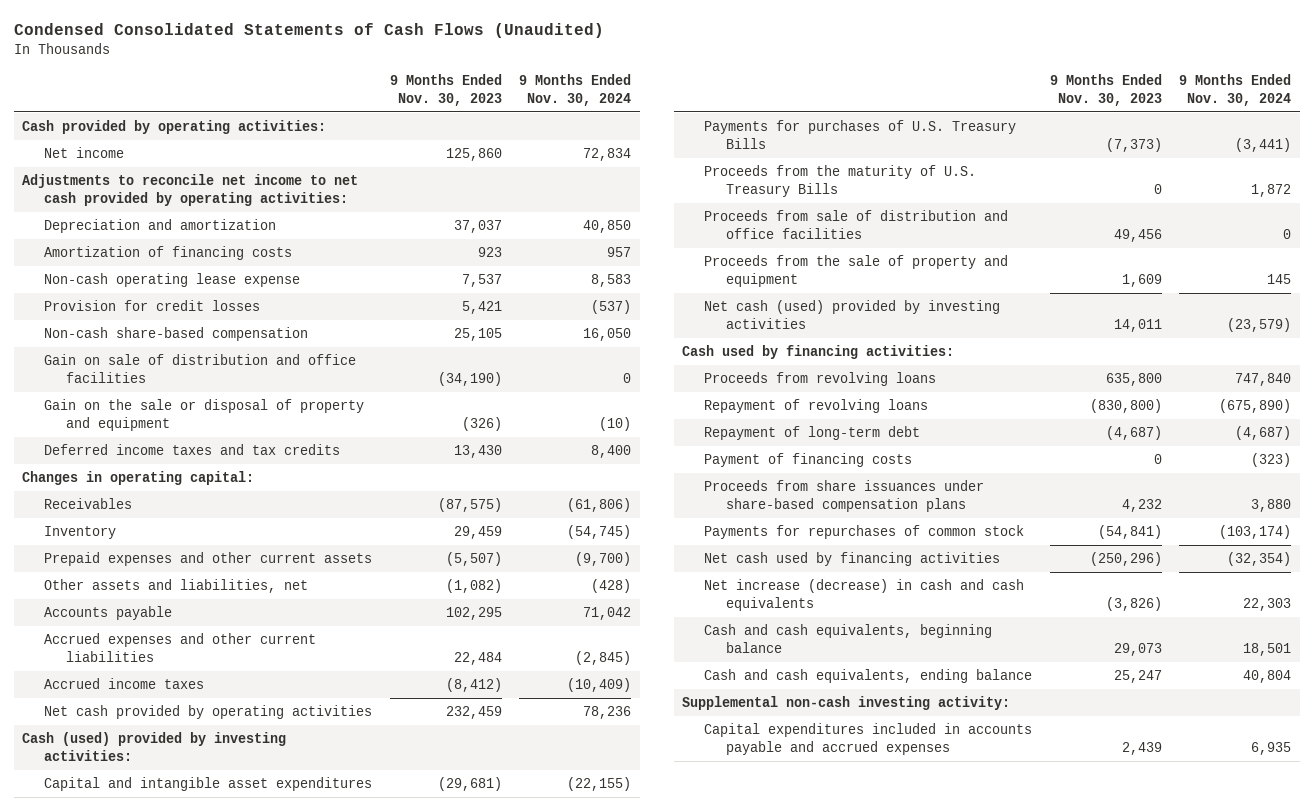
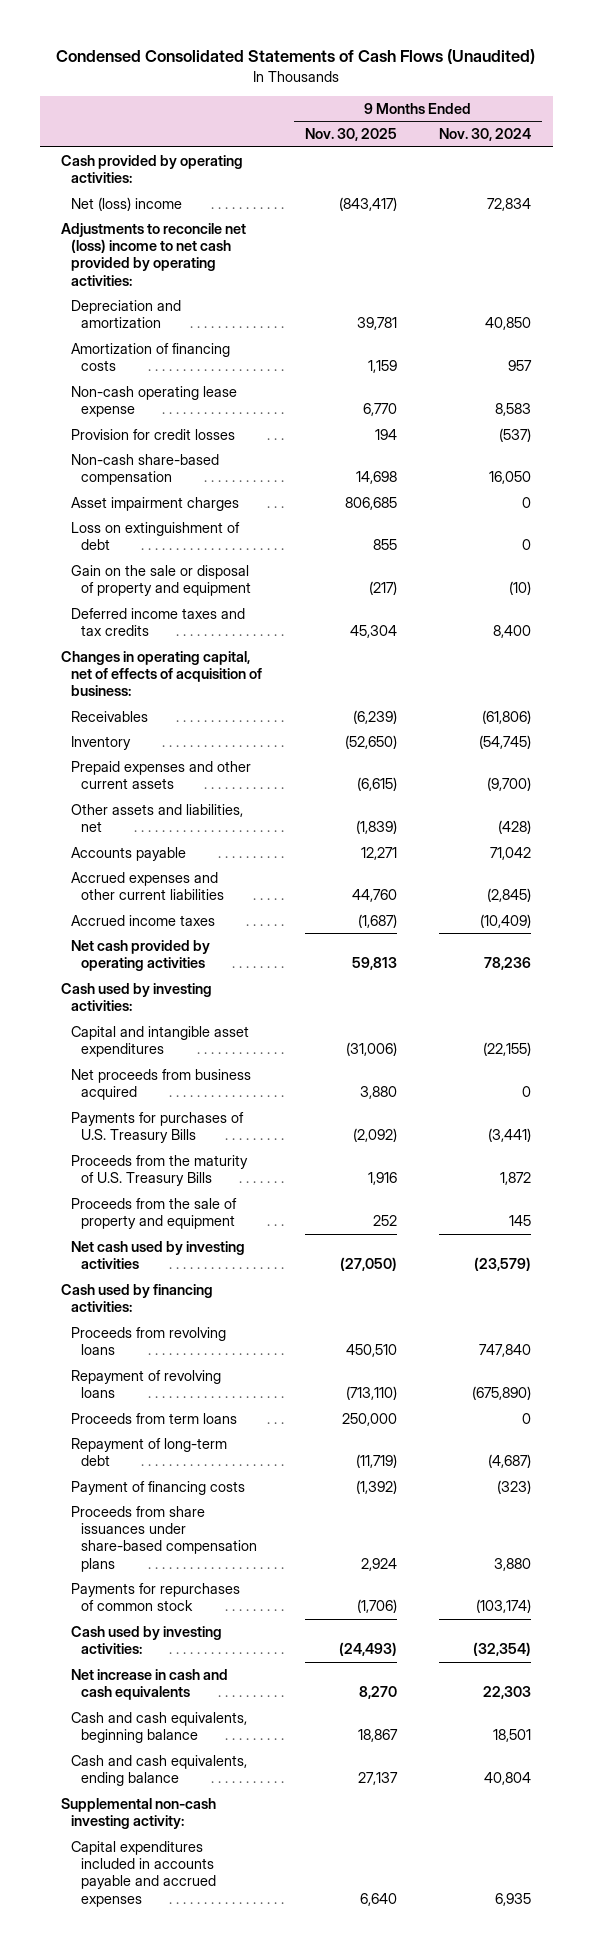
- | 9 Months Ended Nov. 30, 2023 | 9 Months Ended Nov. 30, 2024
+ | 9 Months Ended Nov. 30, 2025 | 9 Months Ended Nov. 30, 2024
- Net income | 125,860 | 72,834
- Adjustments to reconcile net income to net cash provided by operating activities:
+ Net (loss) income | (843,417) | 72,834
+ Adjustments to reconcile net (loss) income to net cash provided by operating activities:
- Gain on sale of distribution and office facilities | (34,190) | 0
+ Asset impairment charges | 806,685 | 0
+ Loss on extinguishment of debt | 855 | 0
- Changes in operating capital:
+ Changes in operating capital, net of effects of acquisition of business:
- Cash (used) provided by investing activities:
+ Cash used by investing activities:
+ Net proceeds from business acquired | 3,880 | 0
- Proceeds from sale of distribution and office facilities | 49,456 | 0
- Net cash (used) provided by investing activities | 14,011 | (23,579)
+ Net cash used by investing activities | (27,050) | (23,579)
+ Proceeds from term loans | 250,000 | 0
- Net cash used by financing activities | (250,296) | (32,354)
- Net increase (decrease) in cash and cash equivalents | (3,826) | 22,303
+ Cash used by investing activities: | (24,493) | (32,354)
+ Net increase in cash and cash equivalents | 8,270 | 22,303

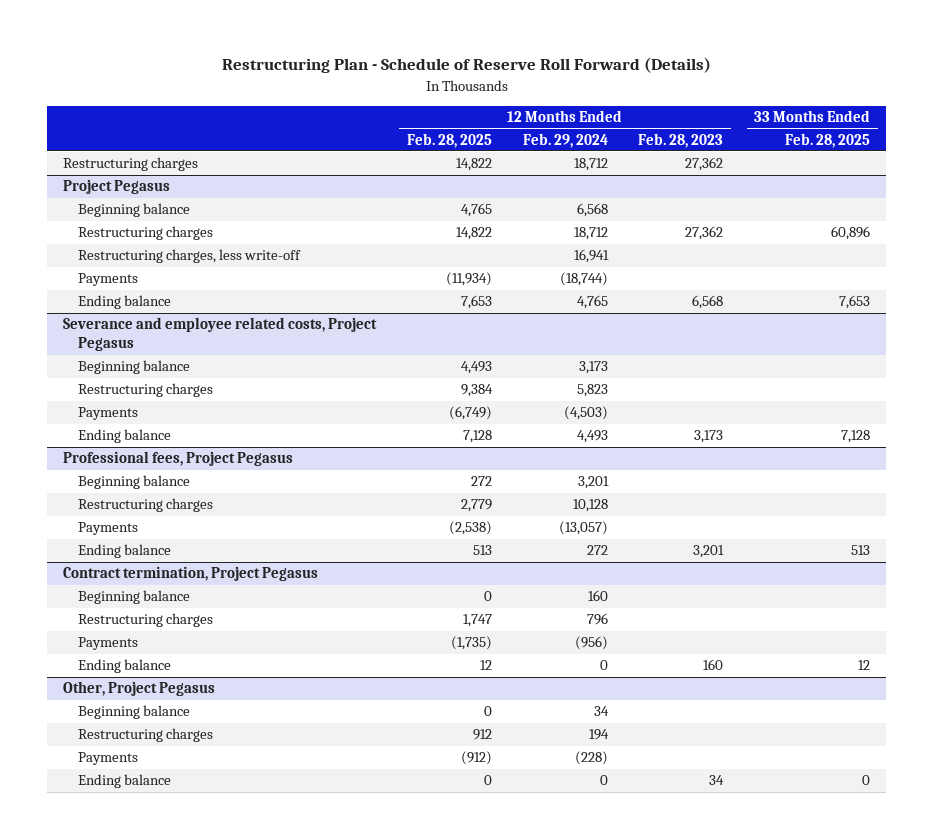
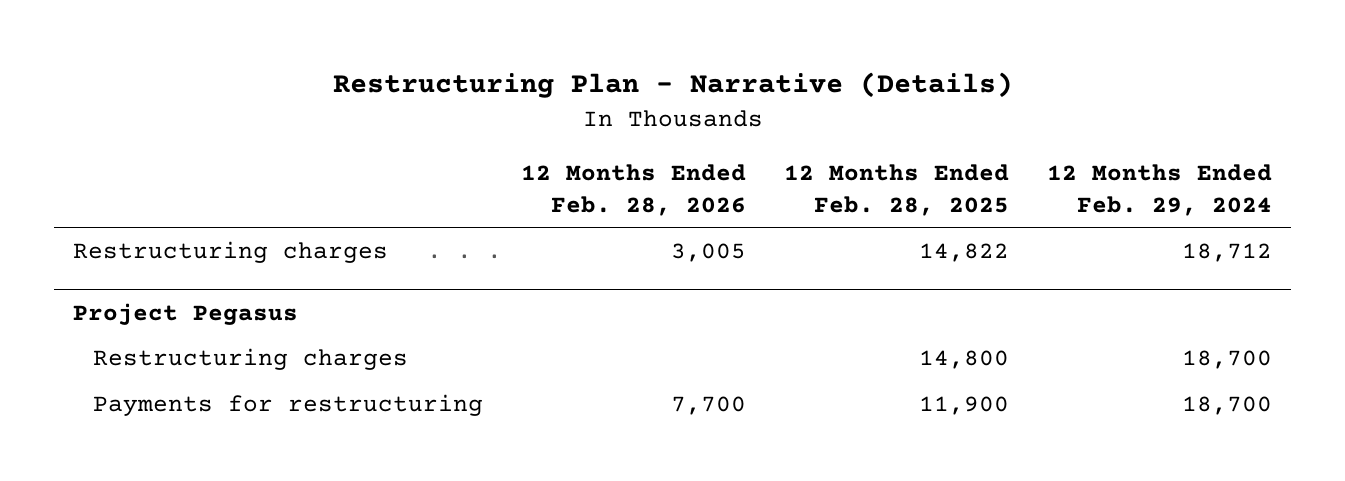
- Restructuring Plan - Schedule of Reserve Roll Forward (Details)
+ Restructuring Plan - Narrative (Details)
- | 12 Months Ended Feb. 28, 2025 | 12 Months Ended Feb. 29, 2024 | 12 Months Ended Feb. 28, 2023 | 33 Months Ended Feb. 28, 2025
+ | 12 Months Ended Feb. 28, 2026 | 12 Months Ended Feb. 28, 2025 | 12 Months Ended Feb. 29, 2024
@ Project Pegasus
- Beginning balance | 4,765 | 6,568 | |
- Restructuring charges | 14,822 | 18,712 | 27,362 | 60,896
- Restructuring charges, less write-off | | 16,941 | |
- Payments | (11,934) | (18,744) | |
- Ending balance | 7,653 | 4,765 | 6,568 | 7,653
- Severance and employee related costs, Project Pegasus
- Beginning balance | 4,493 | 3,173 | |
- Restructuring charges | 9,384 | 5,823 | |
- Payments | (6,749) | (4,503) | |
- Ending balance | 7,128 | 4,493 | 3,173 | 7,128
- Professional fees, Project Pegasus
- Beginning balance | 272 | 3,201 | |
- Restructuring charges | 2,779 | 10,128 | |
- Payments | (2,538) | (13,057) | |
- Ending balance | 513 | 272 | 3,201 | 513
- Contract termination, Project Pegasus
- Beginning balance | 0 | 160 | |
- Restructuring charges | 1,747 | 796 | |
- Payments | (1,735) | (956) | |
- Ending balance | 12 | 0 | 160 | 12
- Other, Project Pegasus
- Beginning balance | 0 | 34 | |
- Restructuring charges | 912 | 194 | |
- Payments | (912) | (228) | |
- Ending balance | 0 | 0 | 34 | 0
@ Project Pegasus
+ Restructuring charges | | 14,800 | 18,700
+ Payments for restructuring | 7,700 | 11,900 | 18,700

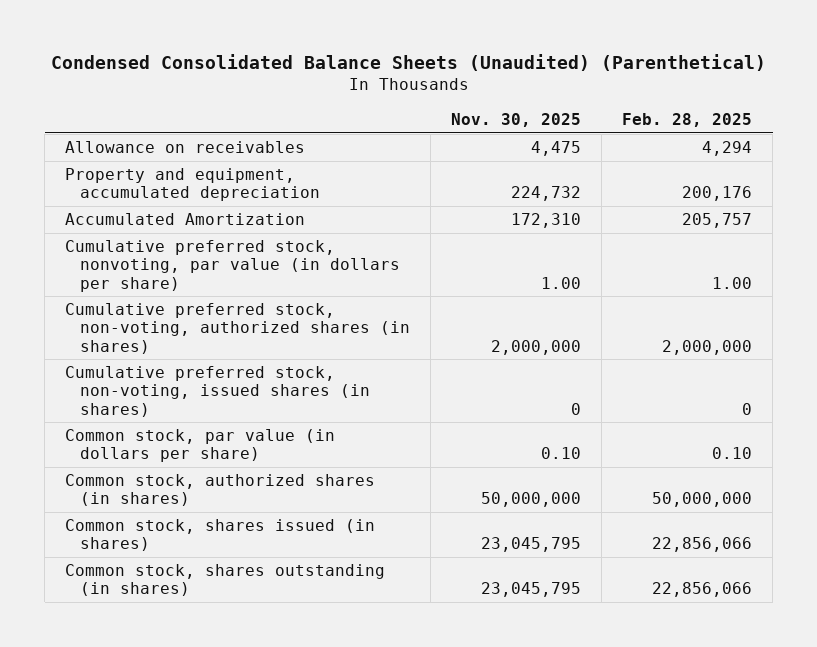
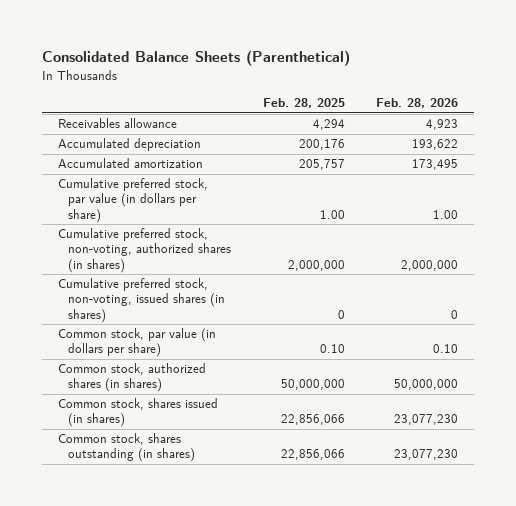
- Condensed Consolidated Balance Sheets (Unaudited) (Parenthetical)
+ Consolidated Balance Sheets (Parenthetical)
- | Nov. 30, 2025 | Feb. 28, 2025
+ | Feb. 28, 2025 | Feb. 28, 2026
- Allowance on receivables | 4,475 | 4,294
- Property and equipment, accumulated depreciation | 224,732 | 200,176
- Accumulated Amortization | 172,310 | 205,757
- Cumulative preferred stock, nonvoting, par value (in dollars per share) | 1.00 | 1.00
+ Receivables allowance | 4,294 | 4,923
+ Accumulated depreciation | 200,176 | 193,622
+ Accumulated amortization | 205,757 | 173,495
+ Cumulative preferred stock, par value (in dollars per share) | 1.00 | 1.00

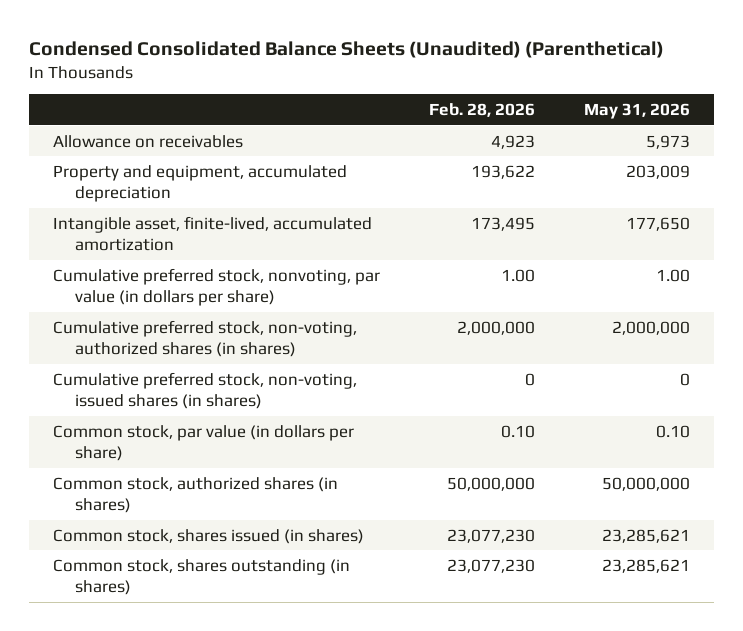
- Consolidated Balance Sheets (Parenthetical)
+ Condensed Consolidated Balance Sheets (Unaudited) (Parenthetical)
- | Feb. 28, 2025 | Feb. 28, 2026
+ | Feb. 28, 2026 | May 31, 2026
- Receivables allowance | 4,294 | 4,923
- Accumulated depreciation | 200,176 | 193,622
- Accumulated amortization | 205,757 | 173,495
- Cumulative preferred stock, par value (in dollars per share) | 1.00 | 1.00
+ Allowance on receivables | 4,923 | 5,973
+ Property and equipment, accumulated depreciation | 193,622 | 203,009
+ Intangible asset, finite-lived, accumulated amortization | 173,495 | 177,650
+ Cumulative preferred stock, nonvoting, par value (in dollars per share) | 1.00 | 1.00

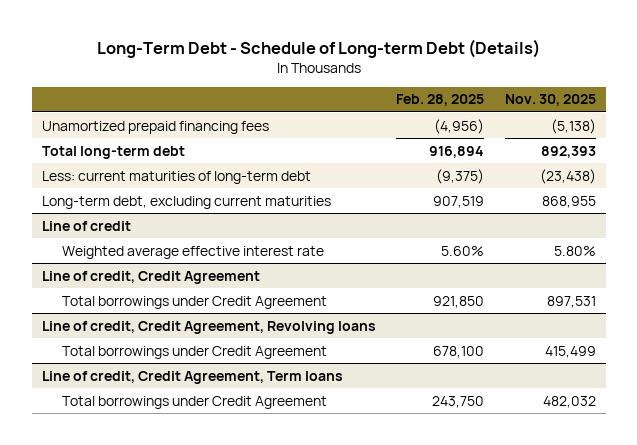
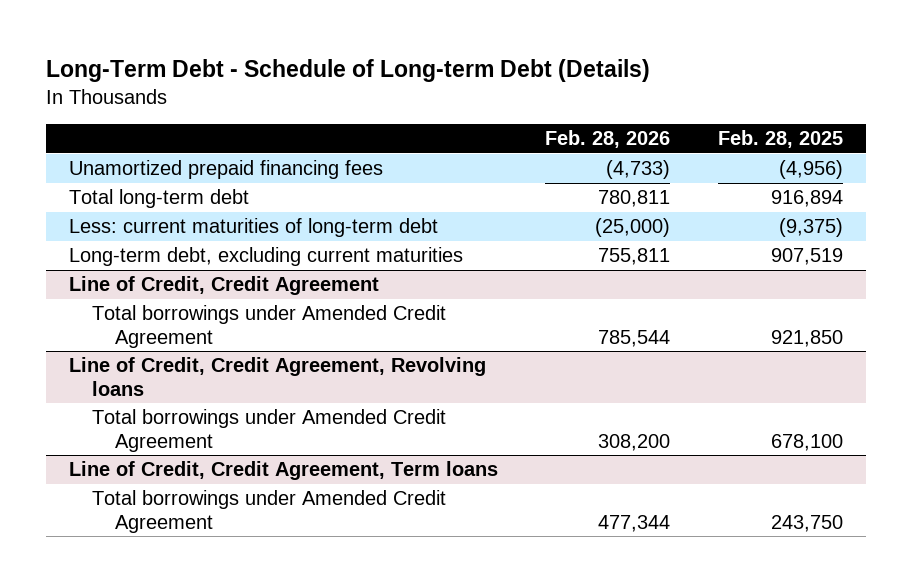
- | Feb. 28, 2025 | Nov. 30, 2025
+ | Feb. 28, 2026 | Feb. 28, 2025
- Line of credit
- Weighted average effective interest rate | 5.60% | 5.80%
- Line of credit, Credit Agreement
- Total borrowings under Credit Agreement | 921,850 | 897,531
- Line of credit, Credit Agreement, Revolving loans
- Total borrowings under Credit Agreement | 678,100 | 415,499
- Line of credit, Credit Agreement, Term loans
- Total borrowings under Credit Agreement | 243,750 | 482,032
+ Line of Credit, Credit Agreement
+ Total borrowings under Amended Credit Agreement | 785,544 | 921,850
+ Line of Credit, Credit Agreement, Revolving loans
+ Total borrowings under Amended Credit Agreement | 308,200 | 678,100
+ Line of Credit, Credit Agreement, Term loans
+ Total borrowings under Amended Credit Agreement | 477,344 | 243,750

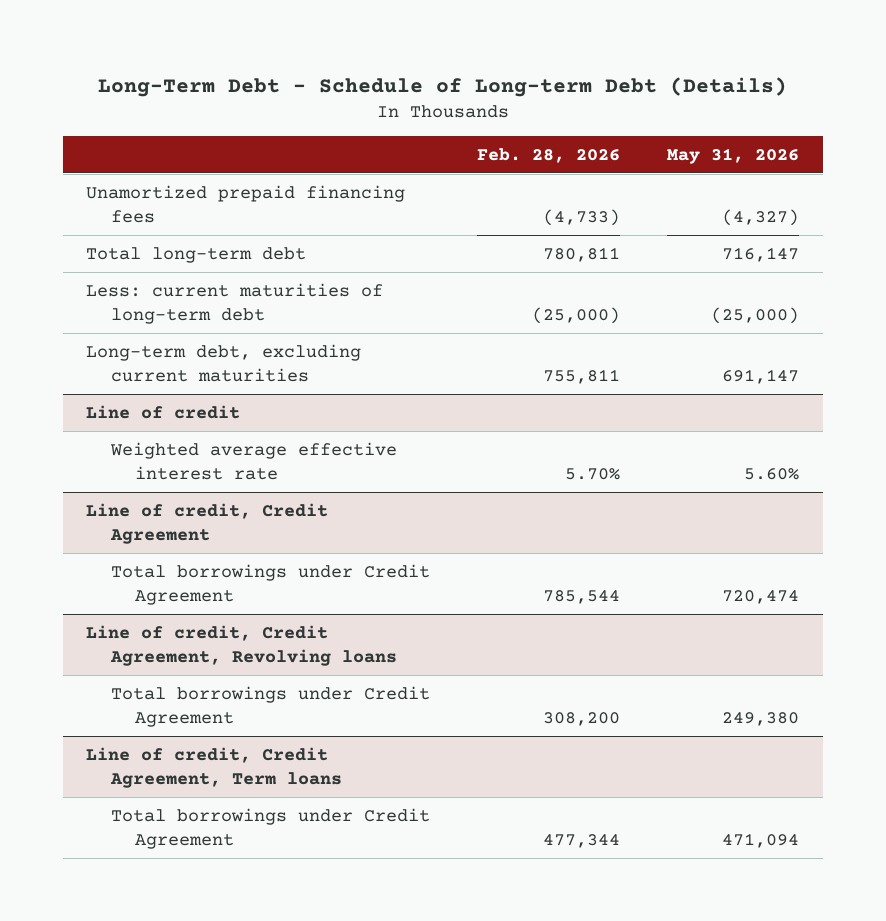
- | Feb. 28, 2026 | Feb. 28, 2025
+ | Feb. 28, 2026 | May 31, 2026
- Line of Credit, Credit Agreement
- Total borrowings under Amended Credit Agreement | 785,544 | 921,850
- Line of Credit, Credit Agreement, Revolving loans
- Total borrowings under Amended Credit Agreement | 308,200 | 678,100
- Line of Credit, Credit Agreement, Term loans
- Total borrowings under Amended Credit Agreement | 477,344 | 243,750
+ Line of credit
+ Weighted average effective interest rate | 5.70% | 5.60%
+ Line of credit, Credit Agreement
+ Total borrowings under Credit Agreement | 785,544 | 720,474
+ Line of credit, Credit Agreement, Revolving loans
+ Total borrowings under Credit Agreement | 308,200 | 249,380
+ Line of credit, Credit Agreement, Term loans
+ Total borrowings under Credit Agreement | 477,344 | 471,094

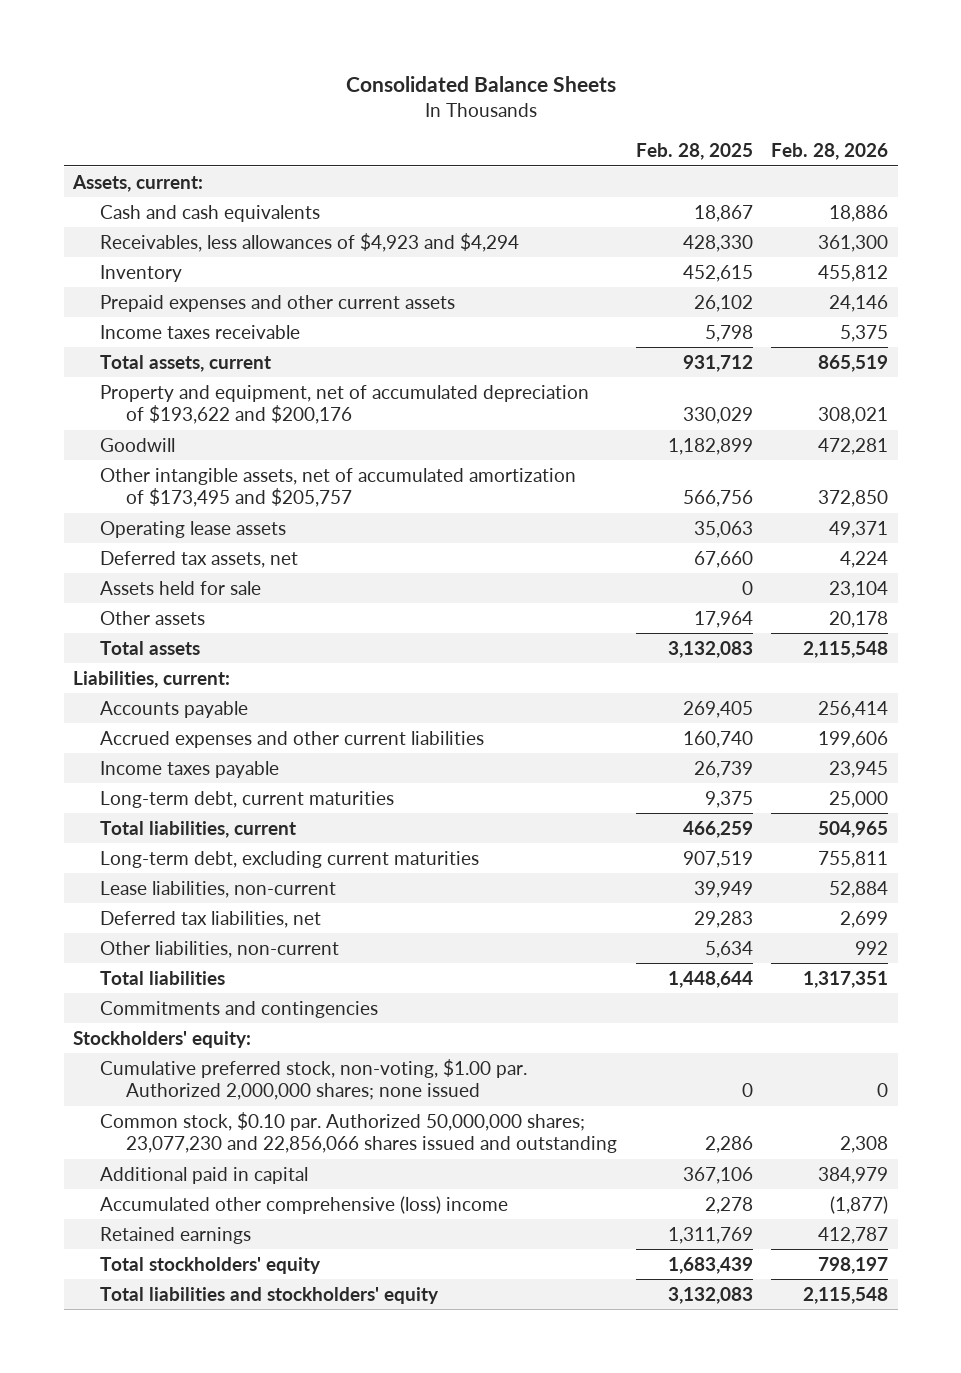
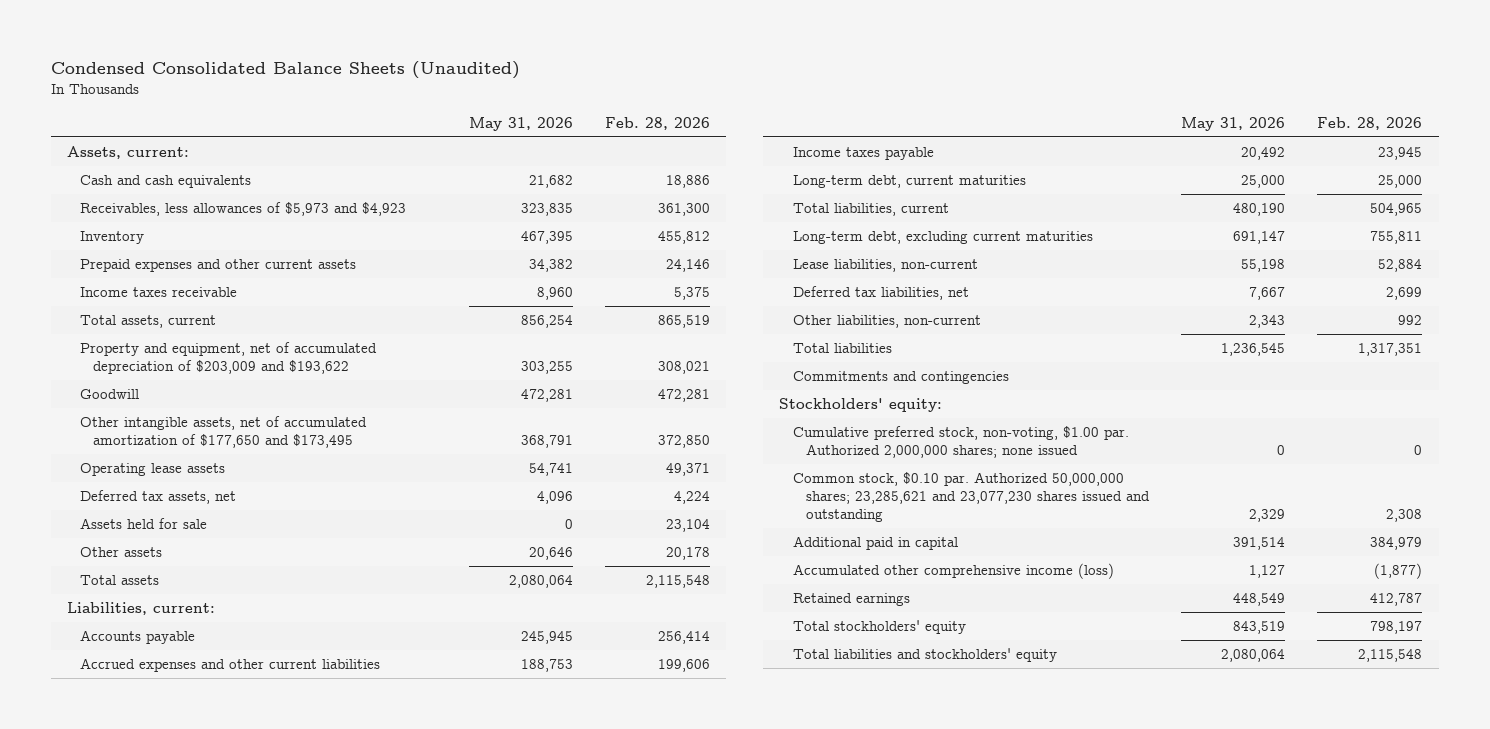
- Consolidated Balance Sheets
+ Condensed Consolidated Balance Sheets (Unaudited)
- | Feb. 28, 2025 | Feb. 28, 2026
+ | May 31, 2026 | Feb. 28, 2026
- Receivables, less allowances of $4,923 and $4,294 | 428,330 | 361,300
+ Receivables, less allowances of $5,973 and $4,923 | 323,835 | 361,300
- Property and equipment, net of accumulated depreciation of $193,622 and $200,176 | 330,029 | 308,021
+ Property and equipment, net of accumulated depreciation of $203,009 and $193,622 | 303,255 | 308,021
- Other intangible assets, net of accumulated amortization of $173,495 and $205,757 | 566,756 | 372,850
+ Other intangible assets, net of accumulated amortization of $177,650 and $173,495 | 368,791 | 372,850
- Common stock, $0.10 par. Authorized 50,000,000 shares; 23,077,230 and 22,856,066 shares issued and outstanding | 2,286 | 2,308
+ Common stock, $0.10 par. Authorized 50,000,000 shares; 23,285,621 and 23,077,230 shares issued and outstanding | 2,329 | 2,308
- Accumulated other comprehensive (loss) income | 2,278 | (1,877)
+ Accumulated other comprehensive income (loss) | 1,127 | (1,877)

